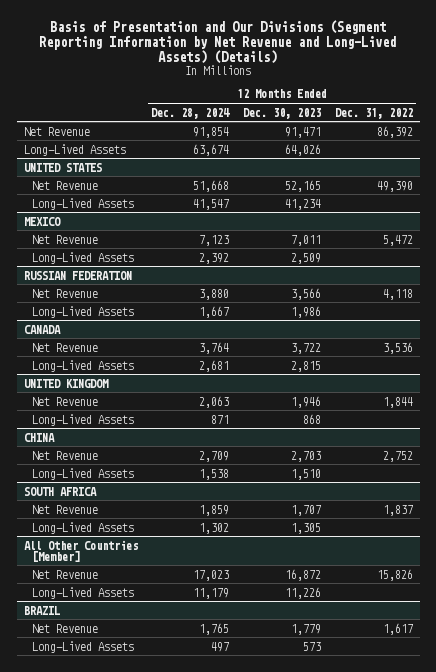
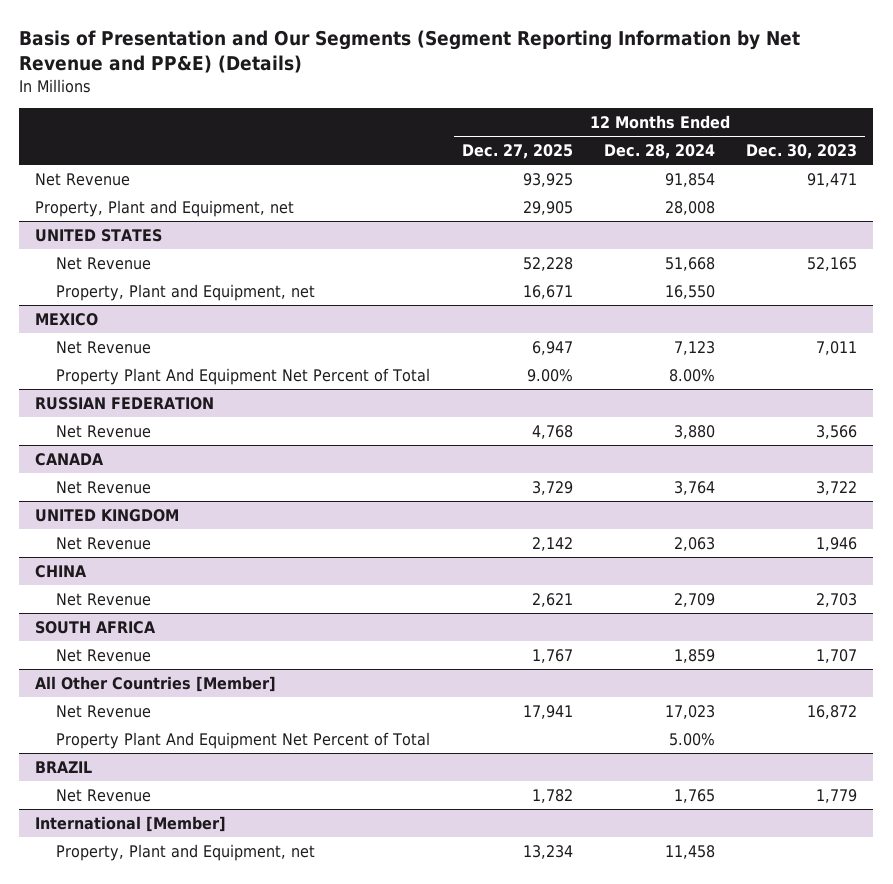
- Basis of Presentation and Our Divisions (Segment Reporting Information by Net Revenue and Long-Lived Assets) (Details)
+ Basis of Presentation and Our Segments (Segment Reporting Information by Net Revenue and PP&E) (Details)
- | 12 Months Ended Dec. 28, 2024 | 12 Months Ended Dec. 30, 2023 | 12 Months Ended Dec. 31, 2022
+ | 12 Months Ended Dec. 27, 2025 | 12 Months Ended Dec. 28, 2024 | 12 Months Ended Dec. 30, 2023
- Long-Lived Assets | 63,674 | 64,026 |
+ Property, Plant and Equipment, net | 29,905 | 28,008 |
@ UNITED STATES
- Long-Lived Assets | 41,547 | 41,234 |
+ Property, Plant and Equipment, net | 16,671 | 16,550 |
@ MEXICO
- Long-Lived Assets | 2,392 | 2,509 |
+ Property Plant And Equipment Net Percent of Total | 9.00% | 8.00% |
@ RUSSIAN FEDERATION
- Long-Lived Assets | 1,667 | 1,986 |
@ CANADA
- Long-Lived Assets | 2,681 | 2,815 |
@ UNITED KINGDOM
- Long-Lived Assets | 871 | 868 |
@ CHINA
- Long-Lived Assets | 1,538 | 1,510 |
@ SOUTH AFRICA
- Long-Lived Assets | 1,302 | 1,305 |
@ All Other Countries [Member]
- Long-Lived Assets | 11,179 | 11,226 |
+ Property Plant And Equipment Net Percent of Total | | 5.00% |
@ BRAZIL
- Long-Lived Assets | 497 | 573 |
+ International [Member]
+ Property, Plant and Equipment, net | 13,234 | 11,458 |

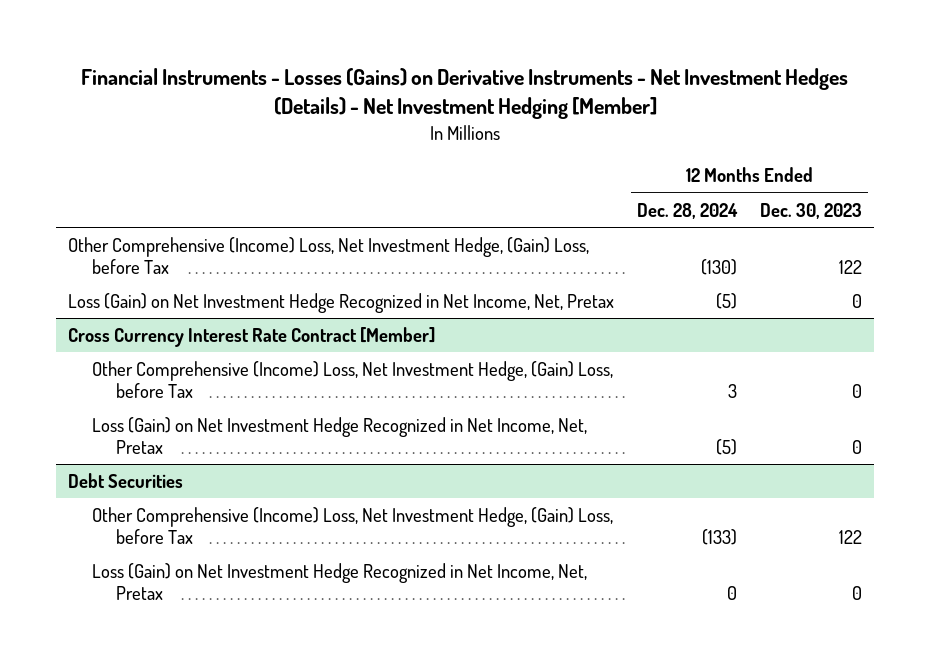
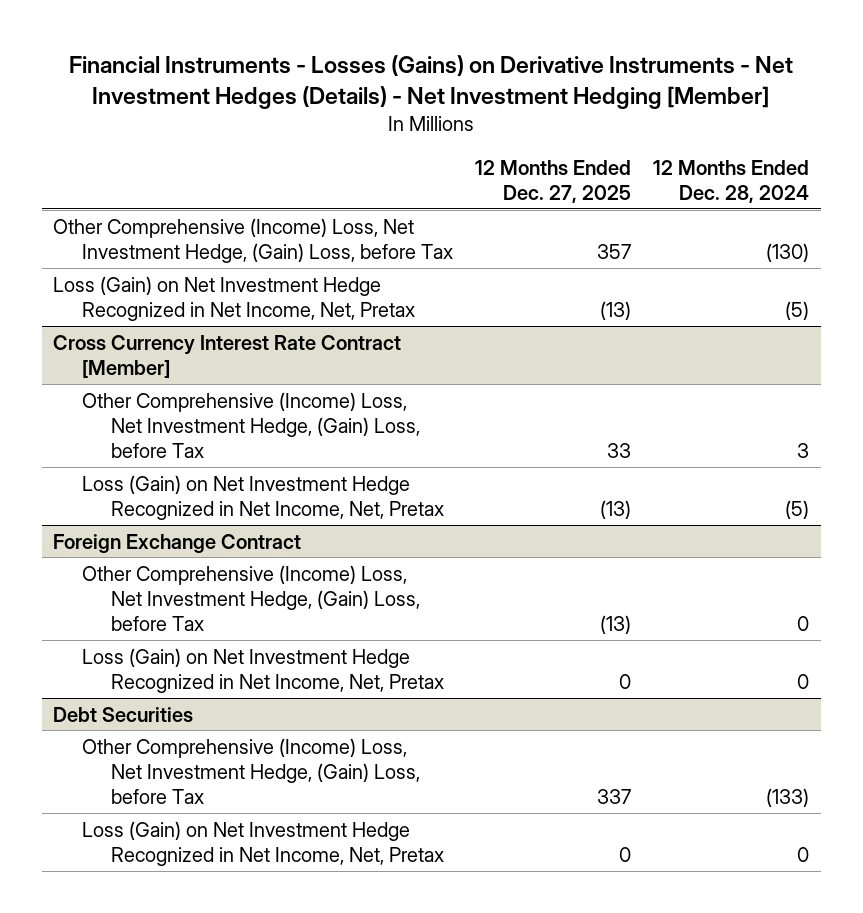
- | 12 Months Ended Dec. 28, 2024 | 12 Months Ended Dec. 30, 2023
+ | 12 Months Ended Dec. 27, 2025 | 12 Months Ended Dec. 28, 2024
+ Foreign Exchange Contract
+ Other Comprehensive (Income) Loss, Net Investment Hedge, (Gain) Loss, before Tax | (13) | 0
+ Loss (Gain) on Net Investment Hedge Recognized in Net Income, Net, Pretax | 0 | 0

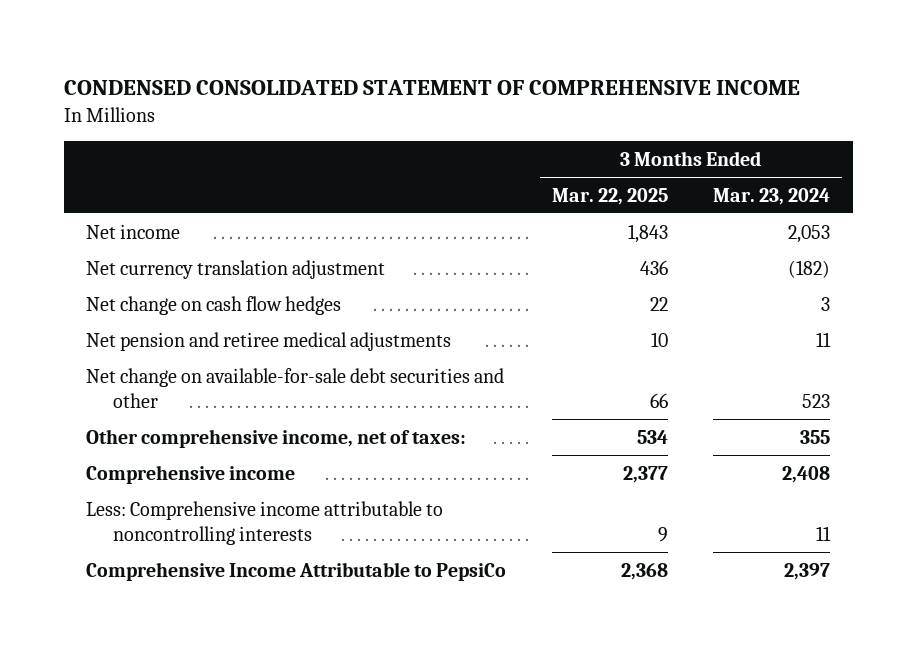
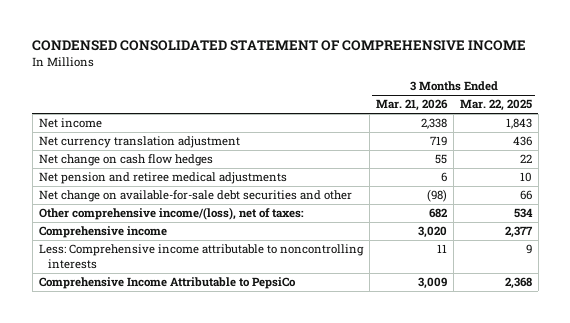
- | 3 Months Ended Mar. 22, 2025 | 3 Months Ended Mar. 23, 2024
+ | 3 Months Ended Mar. 21, 2026 | 3 Months Ended Mar. 22, 2025
- Other comprehensive income, net of taxes: | 534 | 355
+ Other comprehensive income/(loss), net of taxes: | 682 | 534

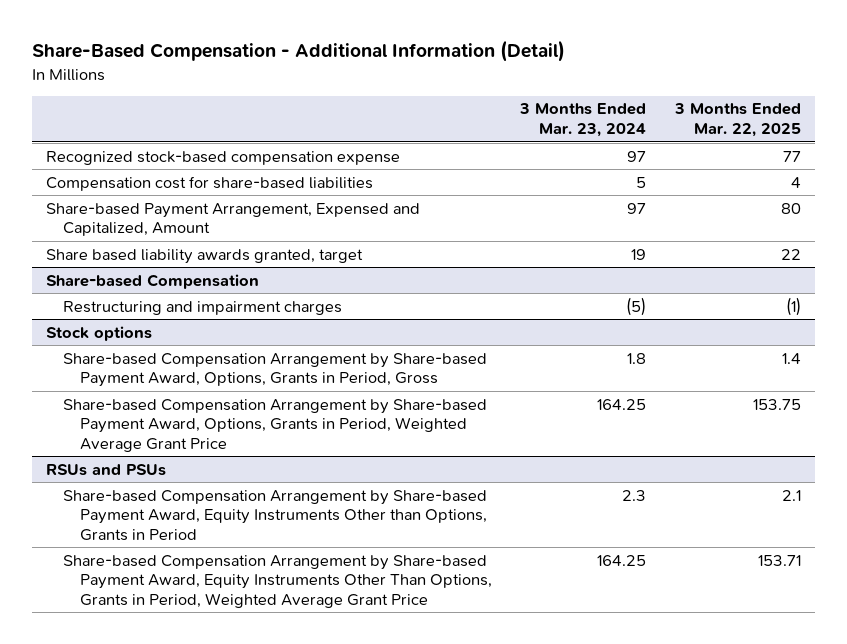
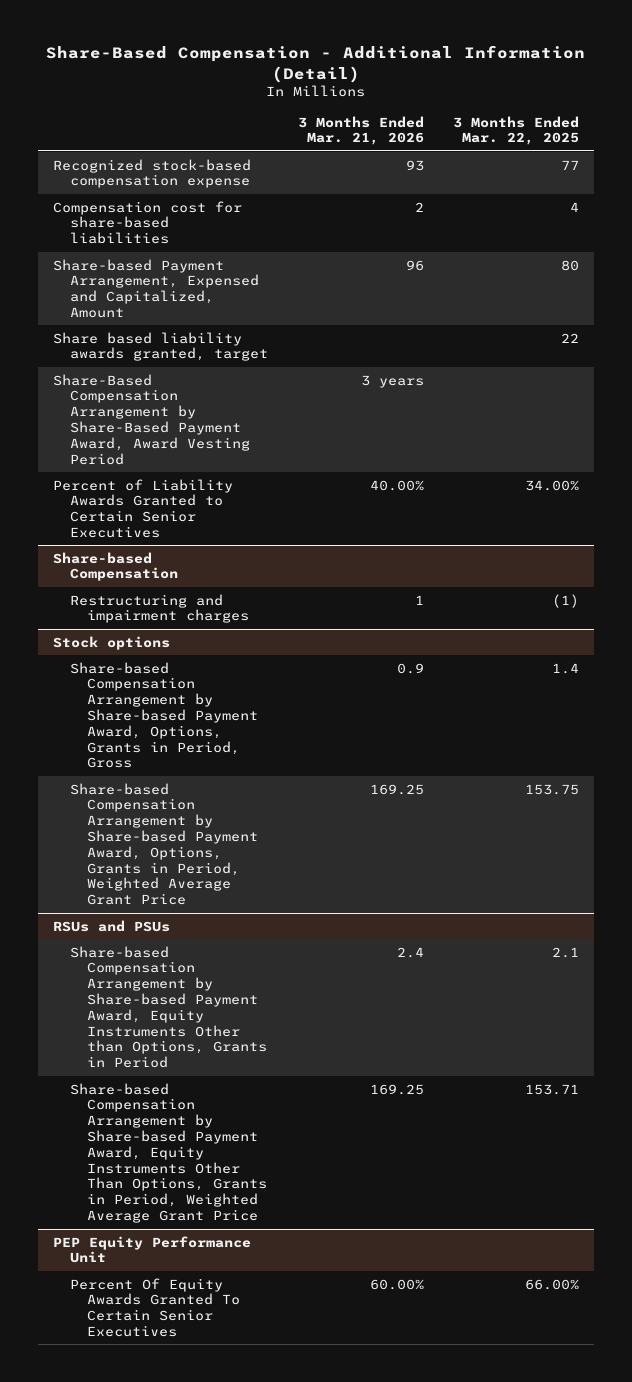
- | 3 Months Ended Mar. 23, 2024 | 3 Months Ended Mar. 22, 2025
+ | 3 Months Ended Mar. 21, 2026 | 3 Months Ended Mar. 22, 2025
+ Share-Based Compensation Arrangement by Share-Based Payment Award, Award Vesting Period | 3 years |
+ Percent of Liability Awards Granted to Certain Senior Executives | 40.00% | 34.00%
+ PEP Equity Performance Unit
+ Percent Of Equity Awards Granted To Certain Senior Executives | 60.00% | 66.00%

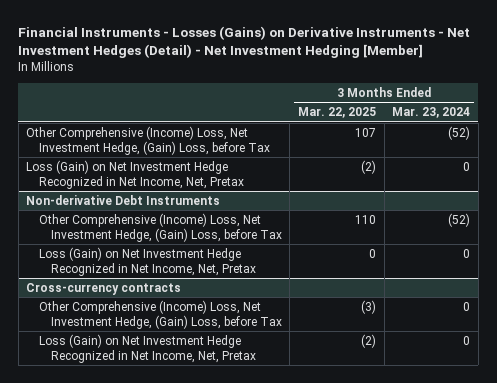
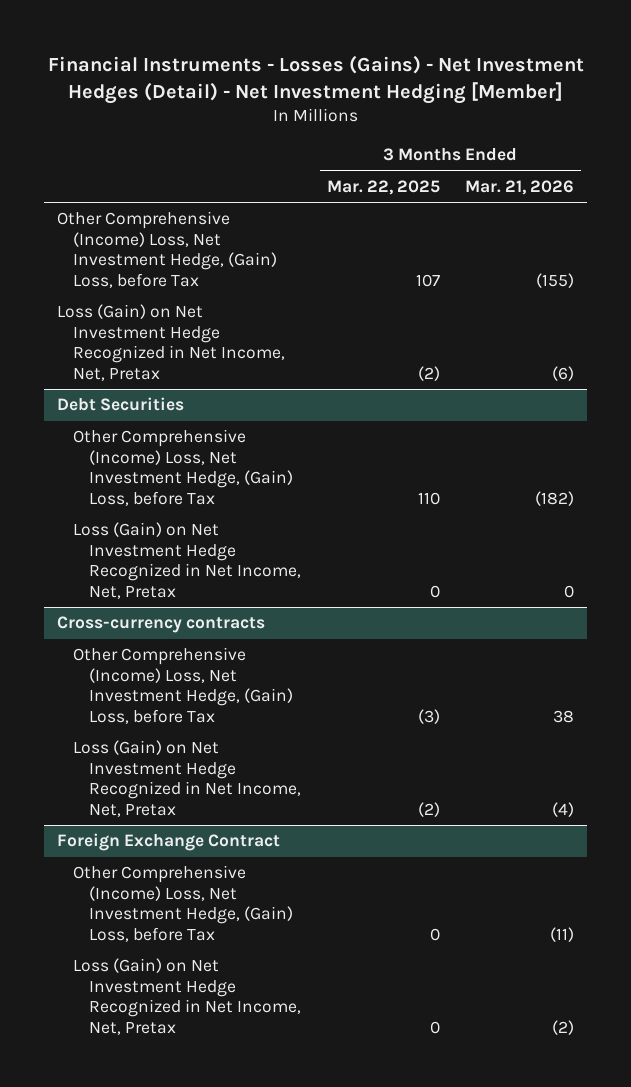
- Financial Instruments - Losses (Gains) on Derivative Instruments - Net Investment Hedges (Detail) - Net Investment Hedging [Member]
+ Financial Instruments - Losses (Gains) - Net Investment Hedges (Detail) - Net Investment Hedging [Member]
- | 3 Months Ended Mar. 22, 2025 | 3 Months Ended Mar. 23, 2024
+ | 3 Months Ended Mar. 22, 2025 | 3 Months Ended Mar. 21, 2026
- Non-derivative Debt Instruments
+ Debt Securities
+ Foreign Exchange Contract
+ Other Comprehensive (Income) Loss, Net Investment Hedge, (Gain) Loss, before Tax | 0 | (11)
+ Loss (Gain) on Net Investment Hedge Recognized in Net Income, Net, Pretax | 0 | (2)

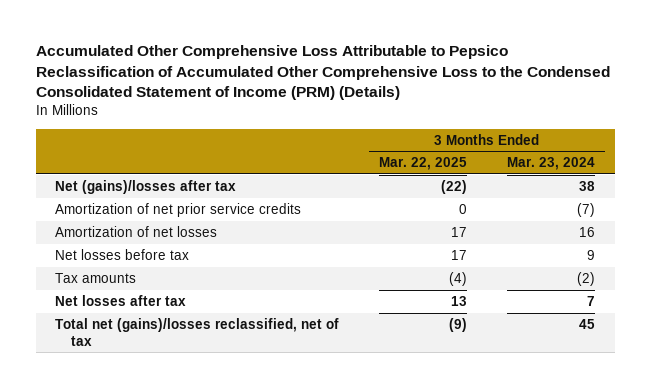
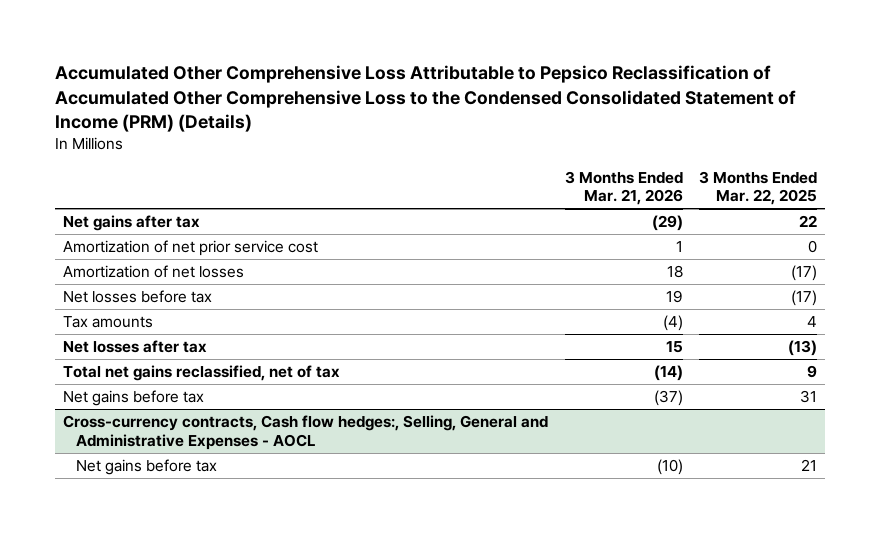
- | 3 Months Ended Mar. 22, 2025 | 3 Months Ended Mar. 23, 2024
+ | 3 Months Ended Mar. 21, 2026 | 3 Months Ended Mar. 22, 2025
- Net (gains)/losses after tax | (22) | 38
- Amortization of net prior service credits | 0 | (7)
- Amortization of net losses | 17 | 16
- Net losses before tax | 17 | 9
- Tax amounts | (4) | (2)
- Net losses after tax | 13 | 7
- Total net (gains)/losses reclassified, net of tax | (9) | 45
+ Net gains after tax | (29) | 22
+ Amortization of net prior service cost | 1 | 0
+ Amortization of net losses | 18 | (17)
+ Net losses before tax | 19 | (17)
+ Tax amounts | (4) | 4
+ Net losses after tax | 15 | (13)
+ Total net gains reclassified, net of tax | (14) | 9
+ Net gains before tax | (37) | 31
+ Cross-currency contracts, Cash flow hedges:, Selling, General and Administrative Expenses - AOCL
+ Net gains before tax | (10) | 21

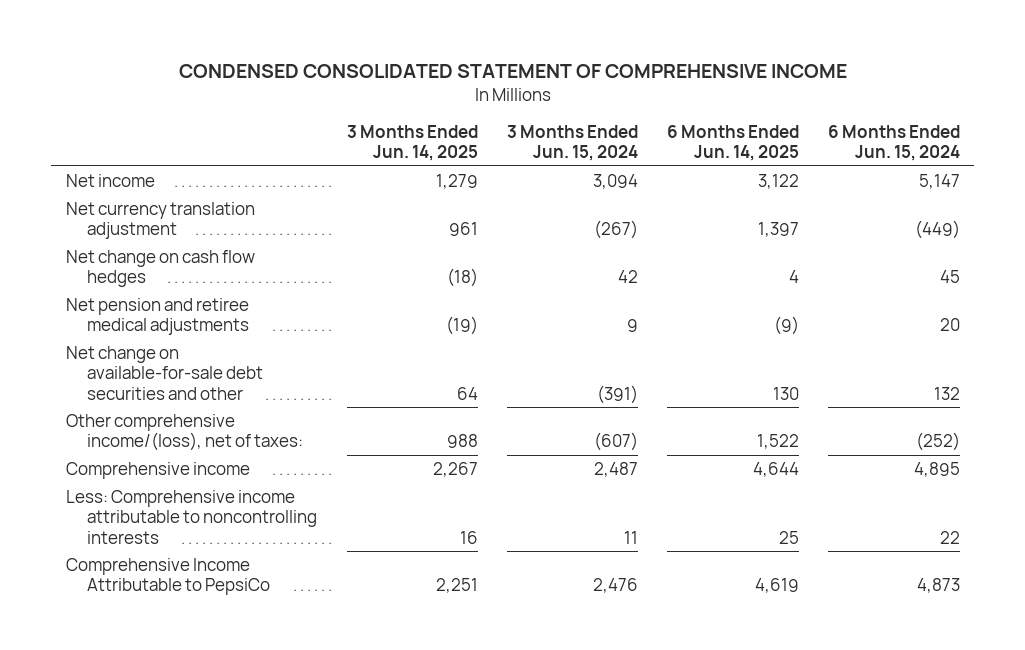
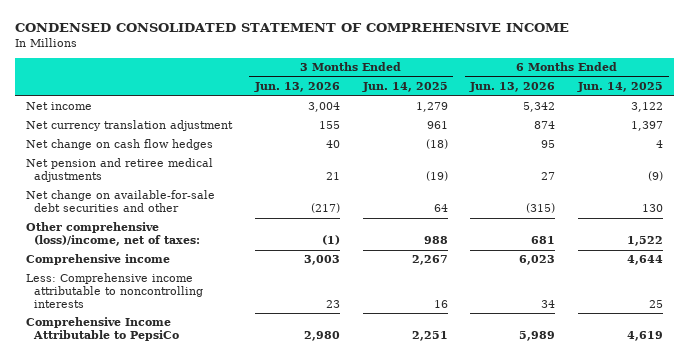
- | 3 Months Ended Jun. 14, 2025 | 3 Months Ended Jun. 15, 2024 | 6 Months Ended Jun. 14, 2025 | 6 Months Ended Jun. 15, 2024
+ | 3 Months Ended Jun. 13, 2026 | 3 Months Ended Jun. 14, 2025 | 6 Months Ended Jun. 13, 2026 | 6 Months Ended Jun. 14, 2025
- Other comprehensive income/(loss), net of taxes: | 988 | (607) | 1,522 | (252)
+ Other comprehensive (loss)/income, net of taxes: | (1) | 988 | 681 | 1,522

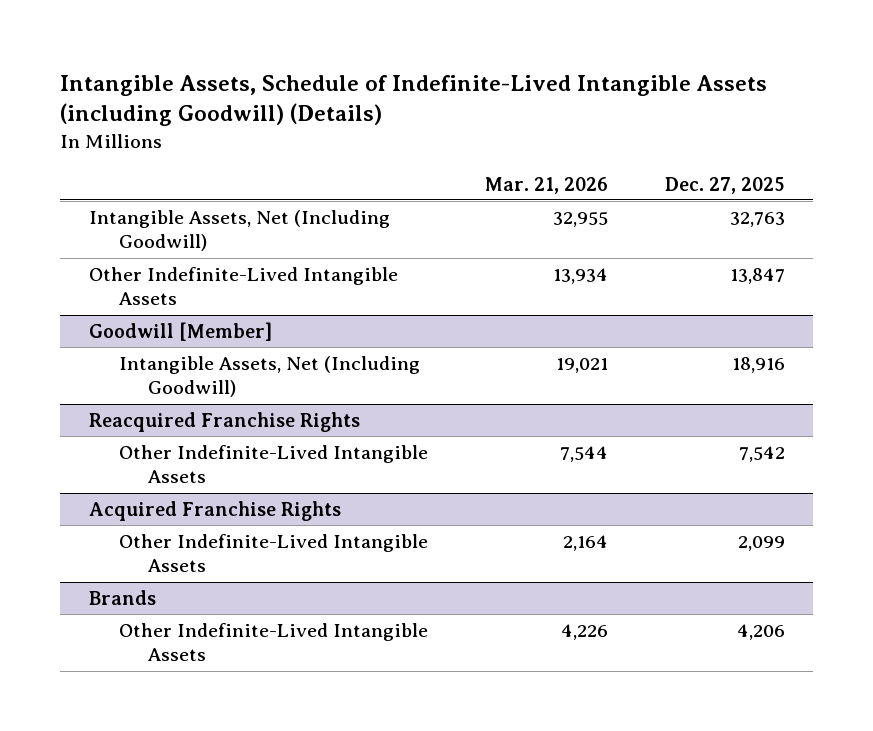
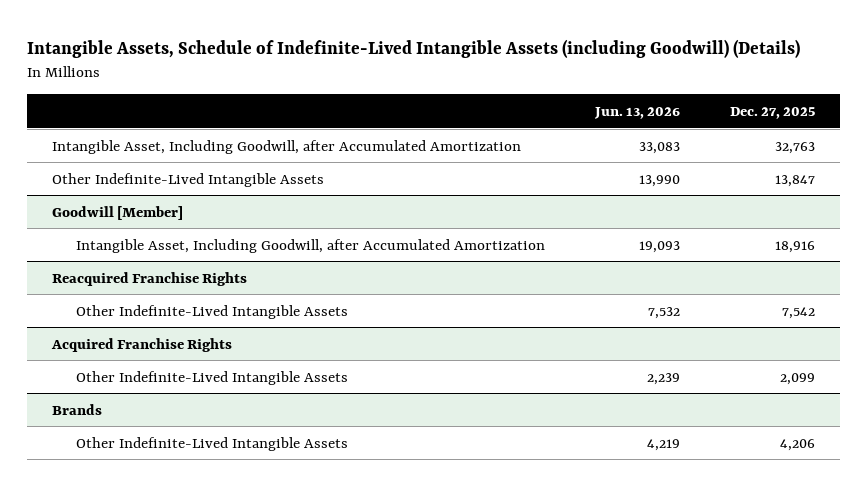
- | Mar. 21, 2026 | Dec. 27, 2025
+ | Jun. 13, 2026 | Dec. 27, 2025
- Intangible Assets, Net (Including Goodwill) | 32,955 | 32,763
+ Intangible Asset, Including Goodwill, after Accumulated Amortization | 33,083 | 32,763
@ Goodwill [Member]
- Intangible Assets, Net (Including Goodwill) | 19,021 | 18,916
+ Intangible Asset, Including Goodwill, after Accumulated Amortization | 19,093 | 18,916

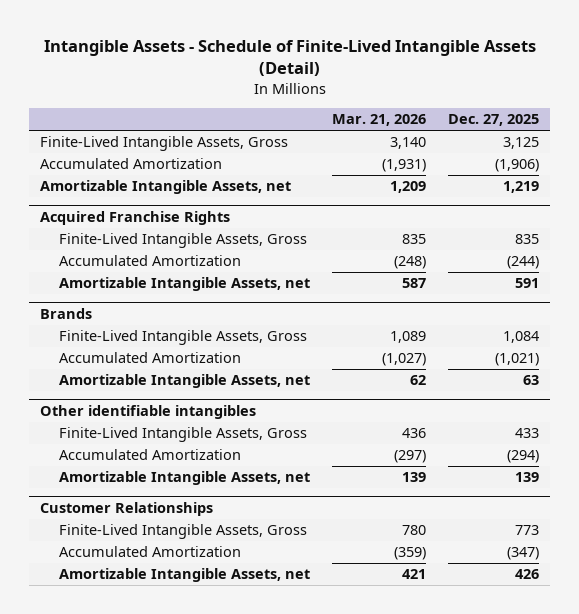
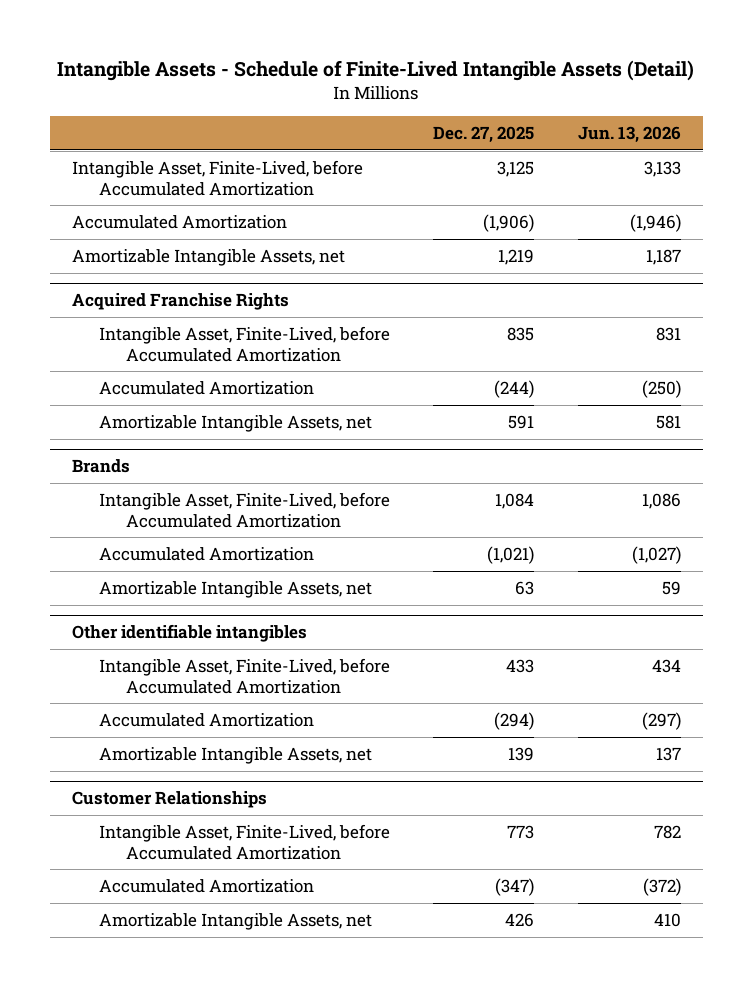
- | Mar. 21, 2026 | Dec. 27, 2025
+ | Dec. 27, 2025 | Jun. 13, 2026
- Finite-Lived Intangible Assets, Gross | 3,140 | 3,125
+ Intangible Asset, Finite-Lived, before Accumulated Amortization | 3,125 | 3,133
@ Acquired Franchise Rights
- Finite-Lived Intangible Assets, Gross | 835 | 835
+ Intangible Asset, Finite-Lived, before Accumulated Amortization | 835 | 831
@ Brands
- Finite-Lived Intangible Assets, Gross | 1,089 | 1,084
+ Intangible Asset, Finite-Lived, before Accumulated Amortization | 1,084 | 1,086
@ Other identifiable intangibles
- Finite-Lived Intangible Assets, Gross | 436 | 433
+ Intangible Asset, Finite-Lived, before Accumulated Amortization | 433 | 434
@ Customer Relationships
- Finite-Lived Intangible Assets, Gross | 780 | 773
+ Intangible Asset, Finite-Lived, before Accumulated Amortization | 773 | 782

